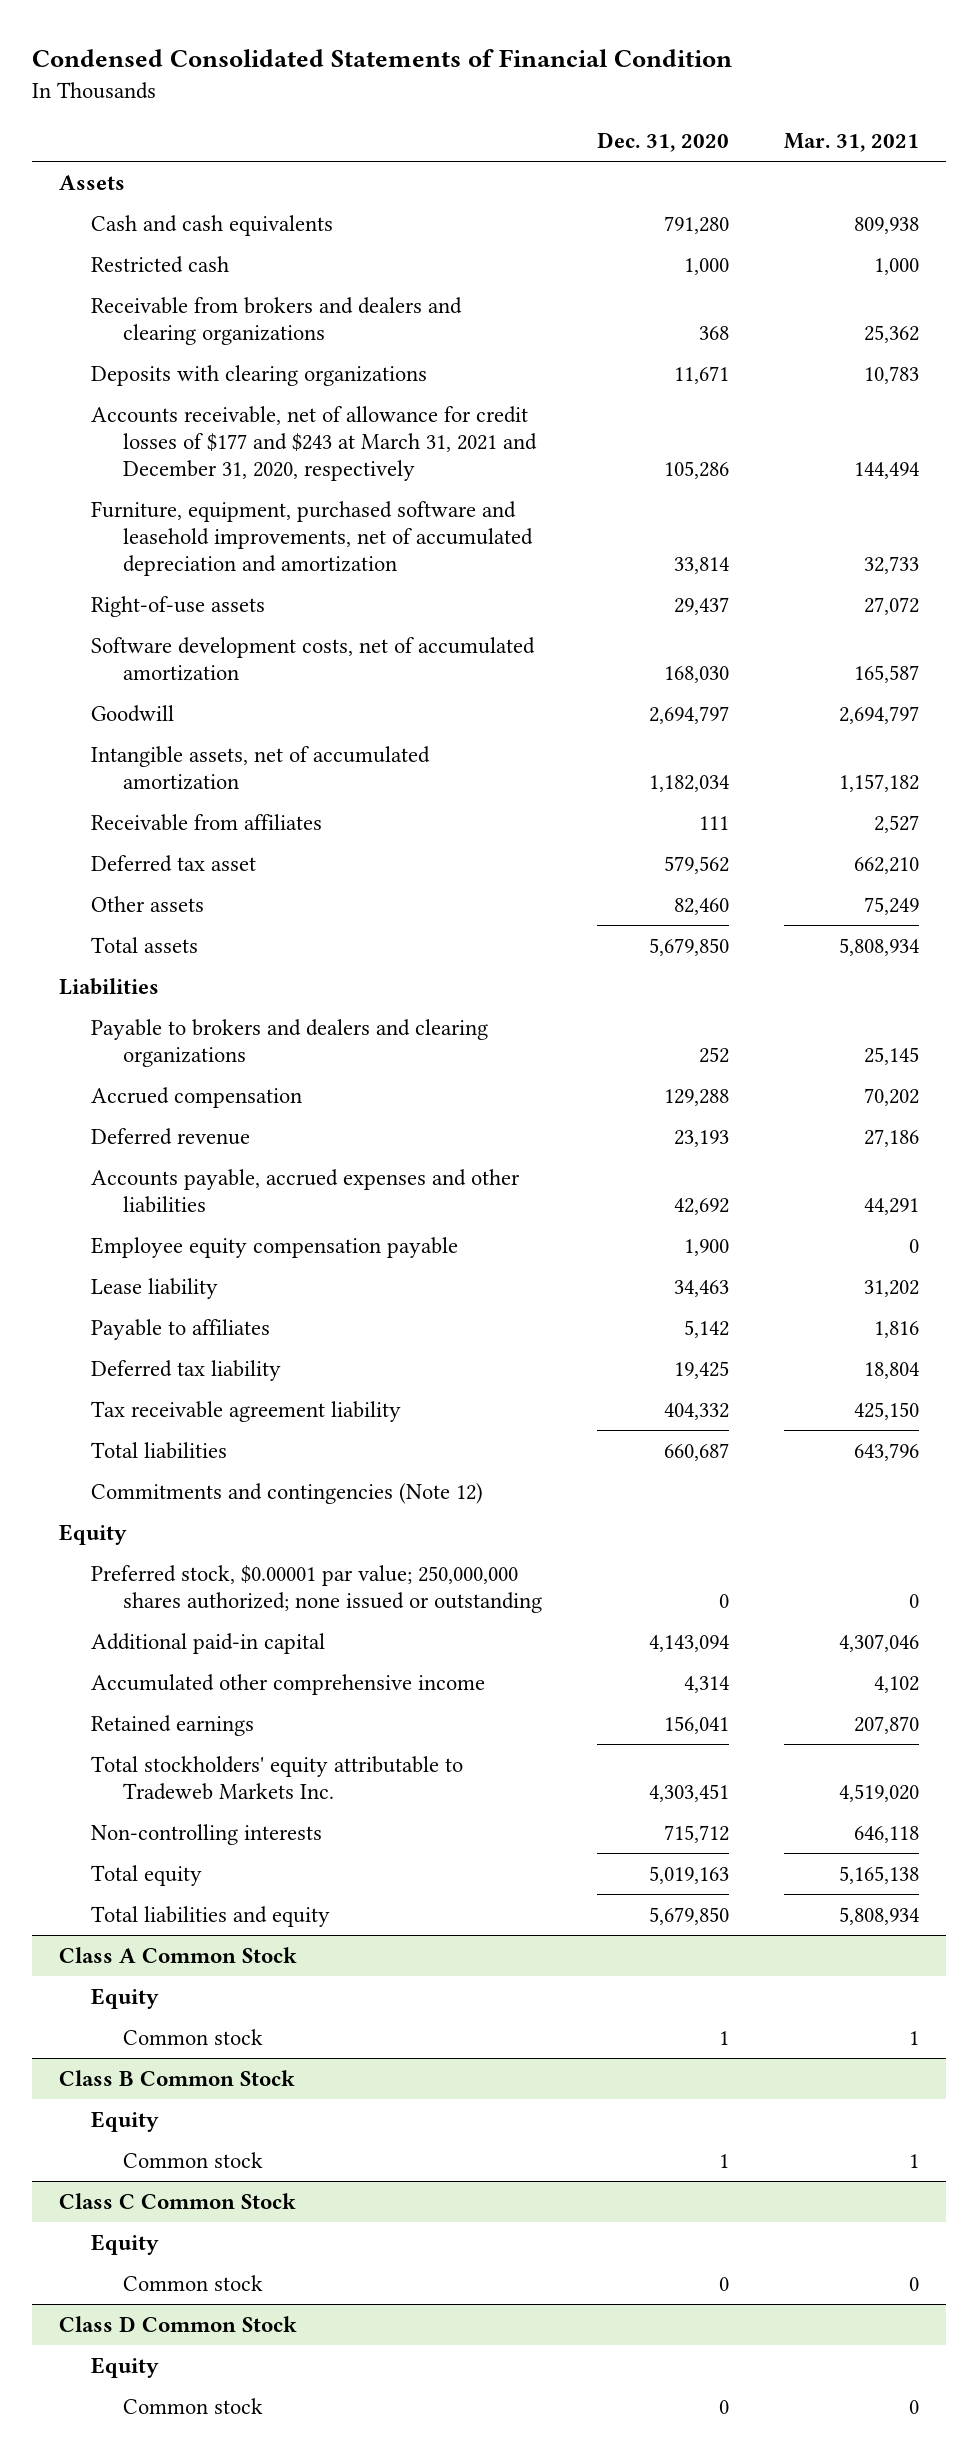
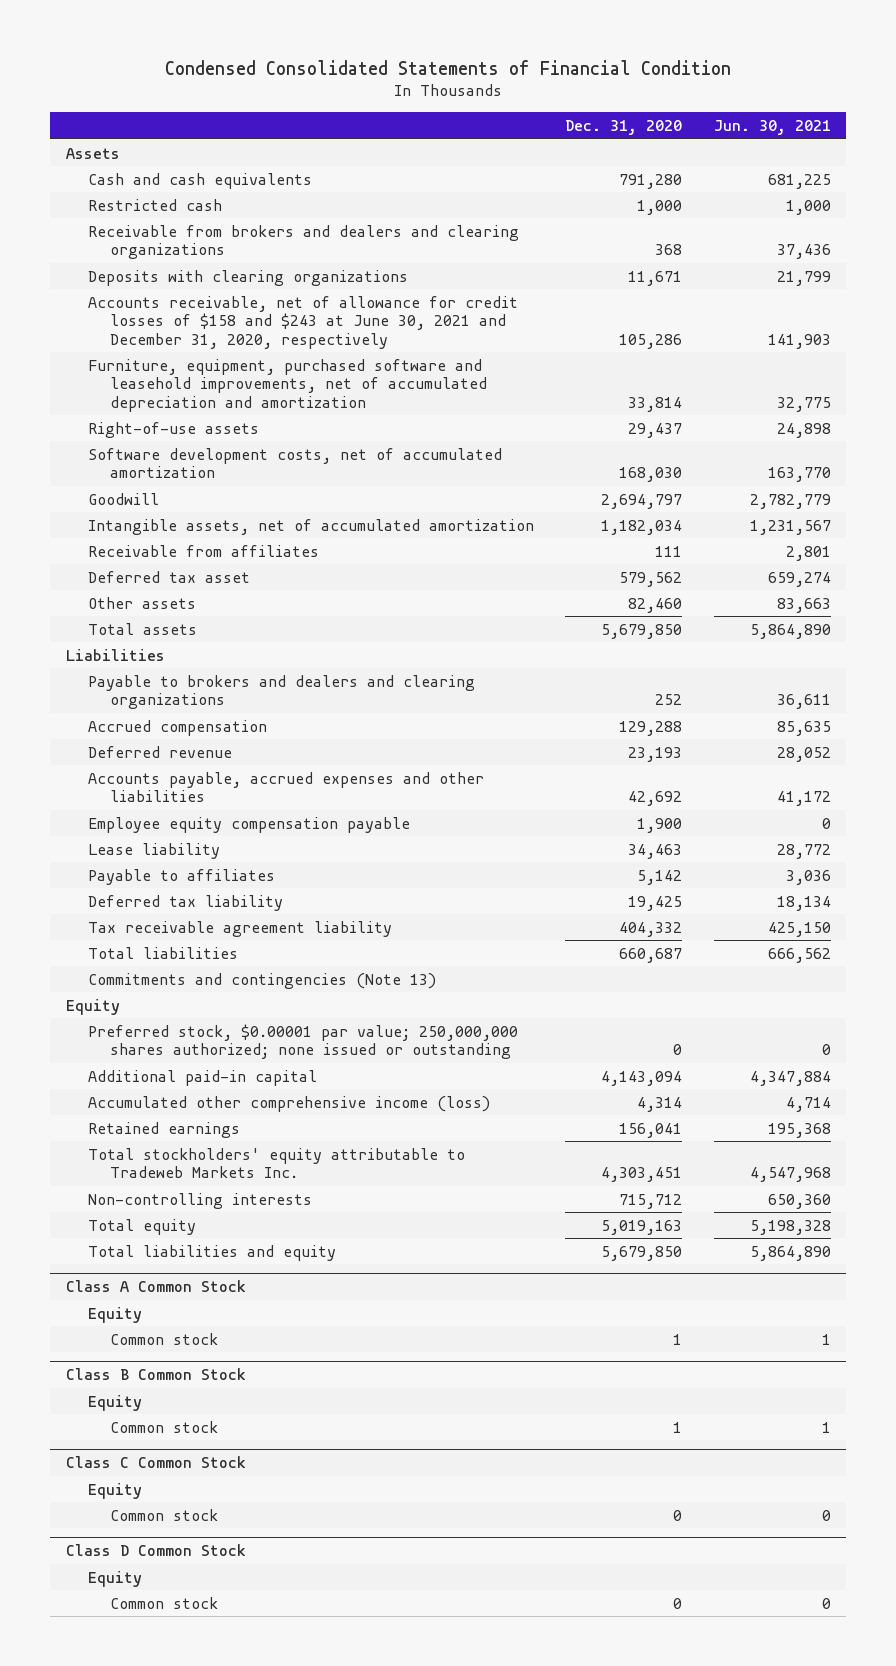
- | Dec. 31, 2020 | Mar. 31, 2021
+ | Dec. 31, 2020 | Jun. 30, 2021
- Accounts receivable, net of allowance for credit losses of $177 and $243 at March 31, 2021 and December 31, 2020, respectively | 105,286 | 144,494
+ Accounts receivable, net of allowance for credit losses of $158 and $243 at June 30, 2021 and December 31, 2020, respectively | 105,286 | 141,903
- Commitments and contingencies (Note 12)
+ Commitments and contingencies (Note 13)
- Accumulated other comprehensive income | 4,314 | 4,102
+ Accumulated other comprehensive income (loss) | 4,314 | 4,714

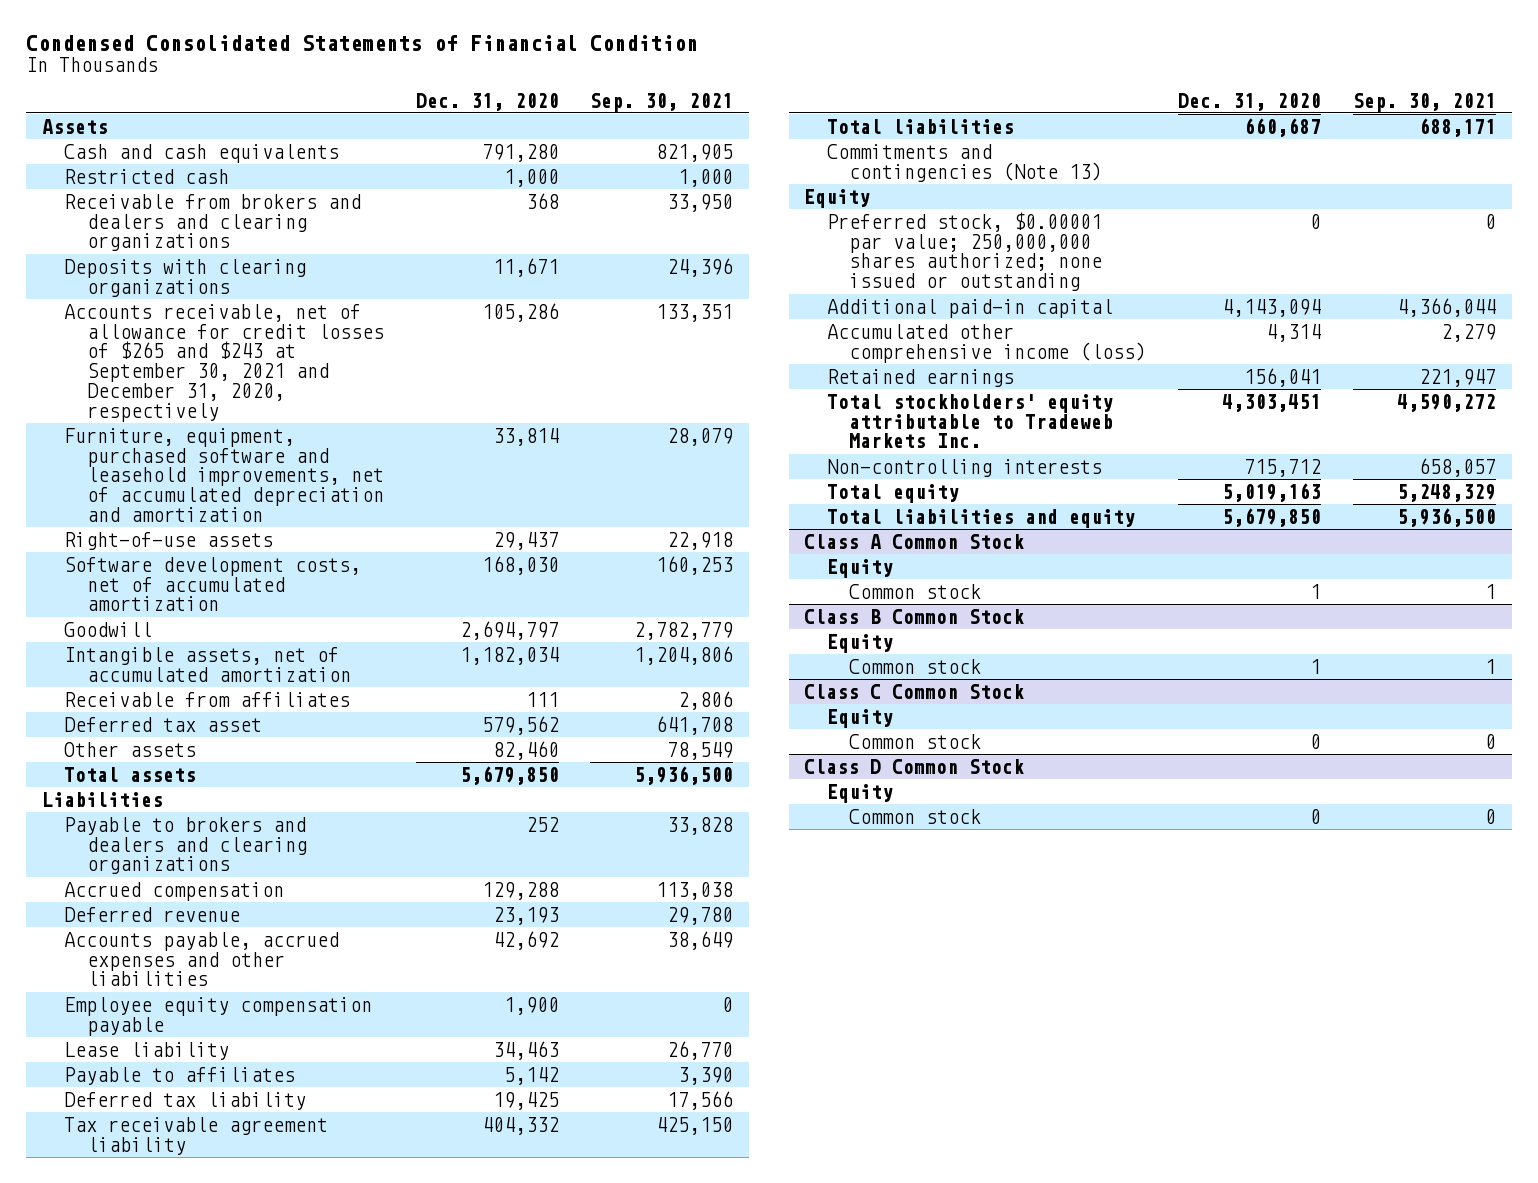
- | Dec. 31, 2020 | Jun. 30, 2021
+ | Dec. 31, 2020 | Sep. 30, 2021
- Accounts receivable, net of allowance for credit losses of $158 and $243 at June 30, 2021 and December 31, 2020, respectively | 105,286 | 141,903
+ Accounts receivable, net of allowance for credit losses of $265 and $243 at September 30, 2021 and December 31, 2020, respectively | 105,286 | 133,351

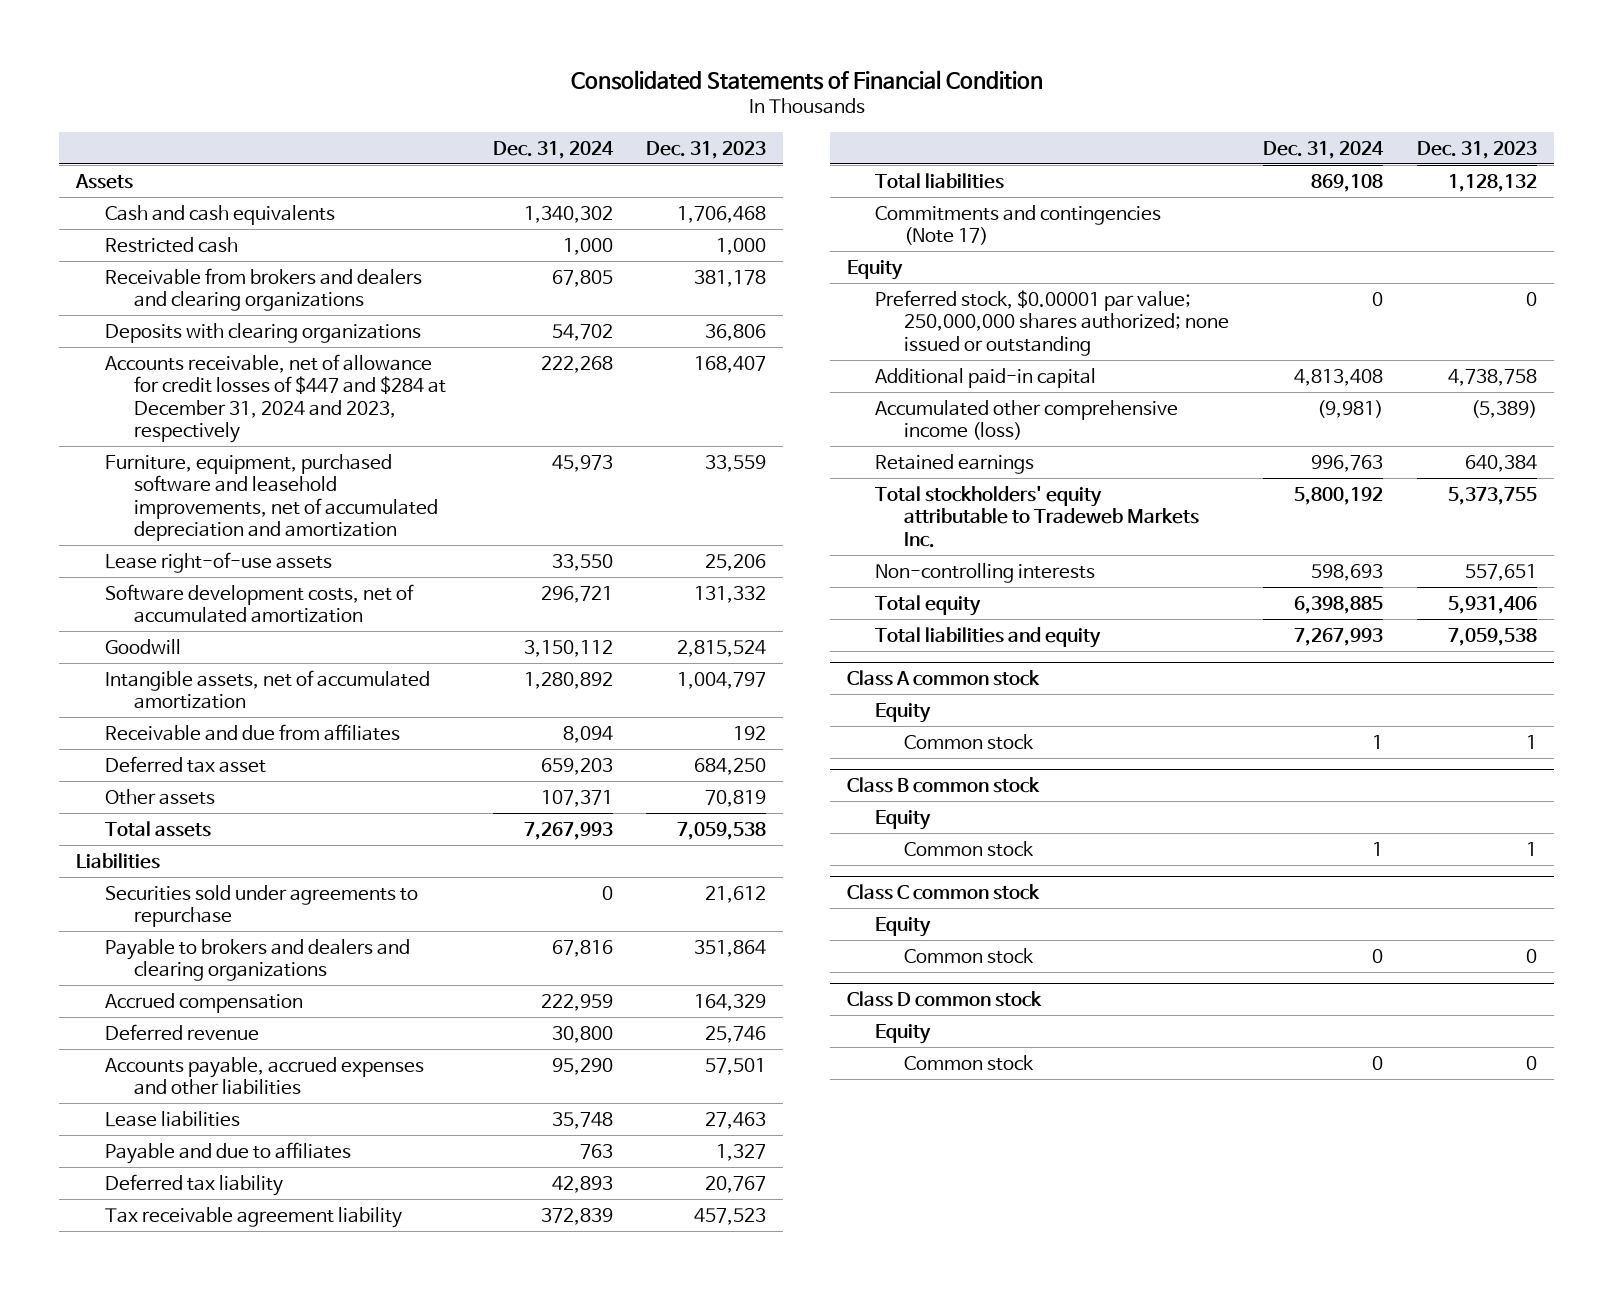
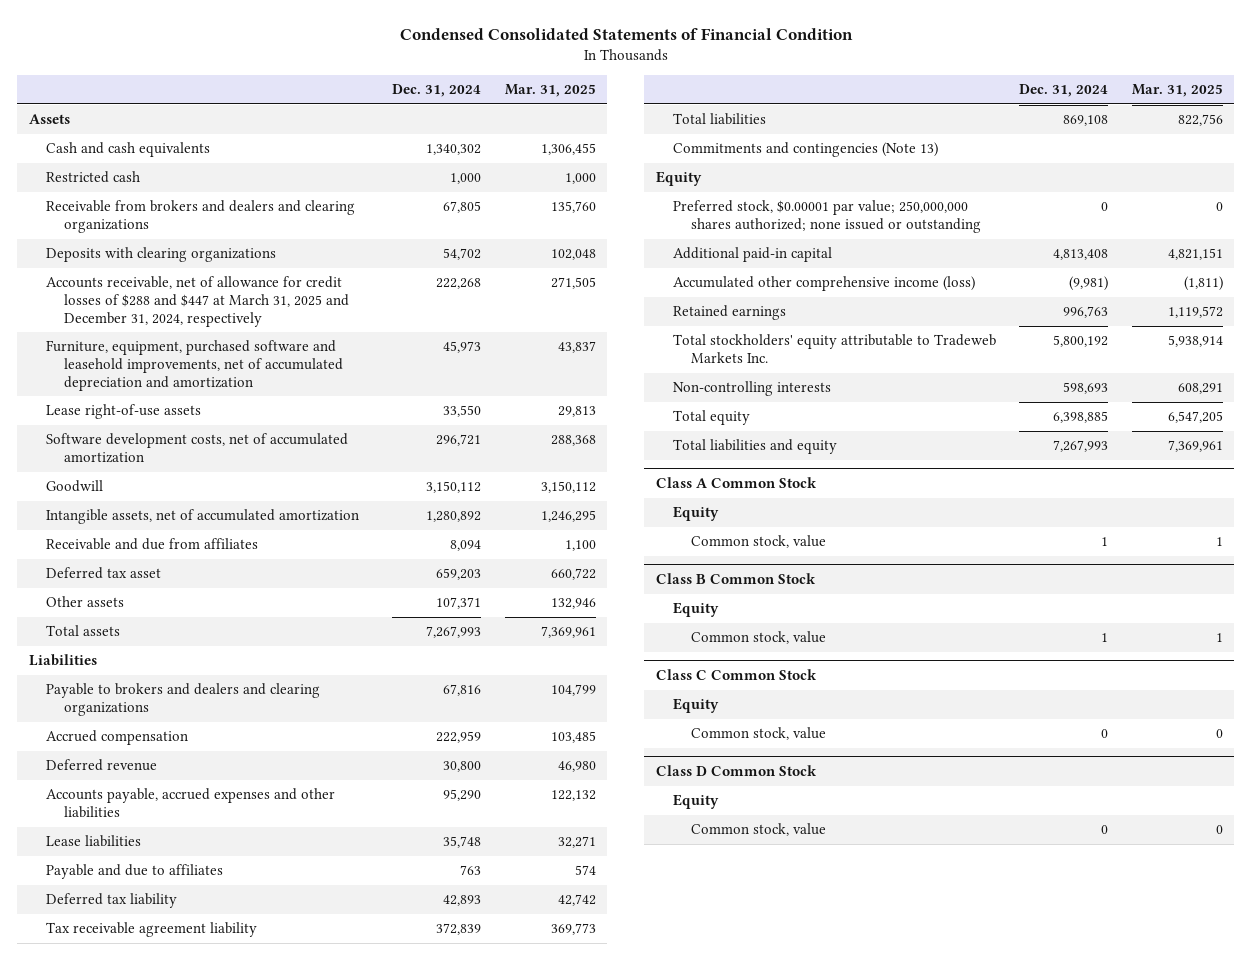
- Consolidated Statements of Financial Condition
+ Condensed Consolidated Statements of Financial Condition
- | Dec. 31, 2024 | Dec. 31, 2023
+ | Dec. 31, 2024 | Mar. 31, 2025
- Accounts receivable, net of allowance for credit losses of $447 and $284 at December 31, 2024 and 2023, respectively | 222,268 | 168,407
+ Accounts receivable, net of allowance for credit losses of $288 and $447 at March 31, 2025 and December 31, 2024, respectively | 222,268 | 271,505
- Securities sold under agreements to repurchase | 0 | 21,612
- Commitments and contingencies (Note 17)
+ Commitments and contingencies (Note 13)
- Class A common stock
+ Class A Common Stock
- Common stock | 1 | 1
- Class B common stock
+ Common stock, value | 1 | 1
+ Class B Common Stock
- Common stock | 1 | 1
- Class C common stock
+ Common stock, value | 1 | 1
+ Class C Common Stock
- Common stock | 0 | 0
- Class D common stock
+ Common stock, value | 0 | 0
+ Class D Common Stock
- Common stock | 0 | 0
+ Common stock, value | 0 | 0

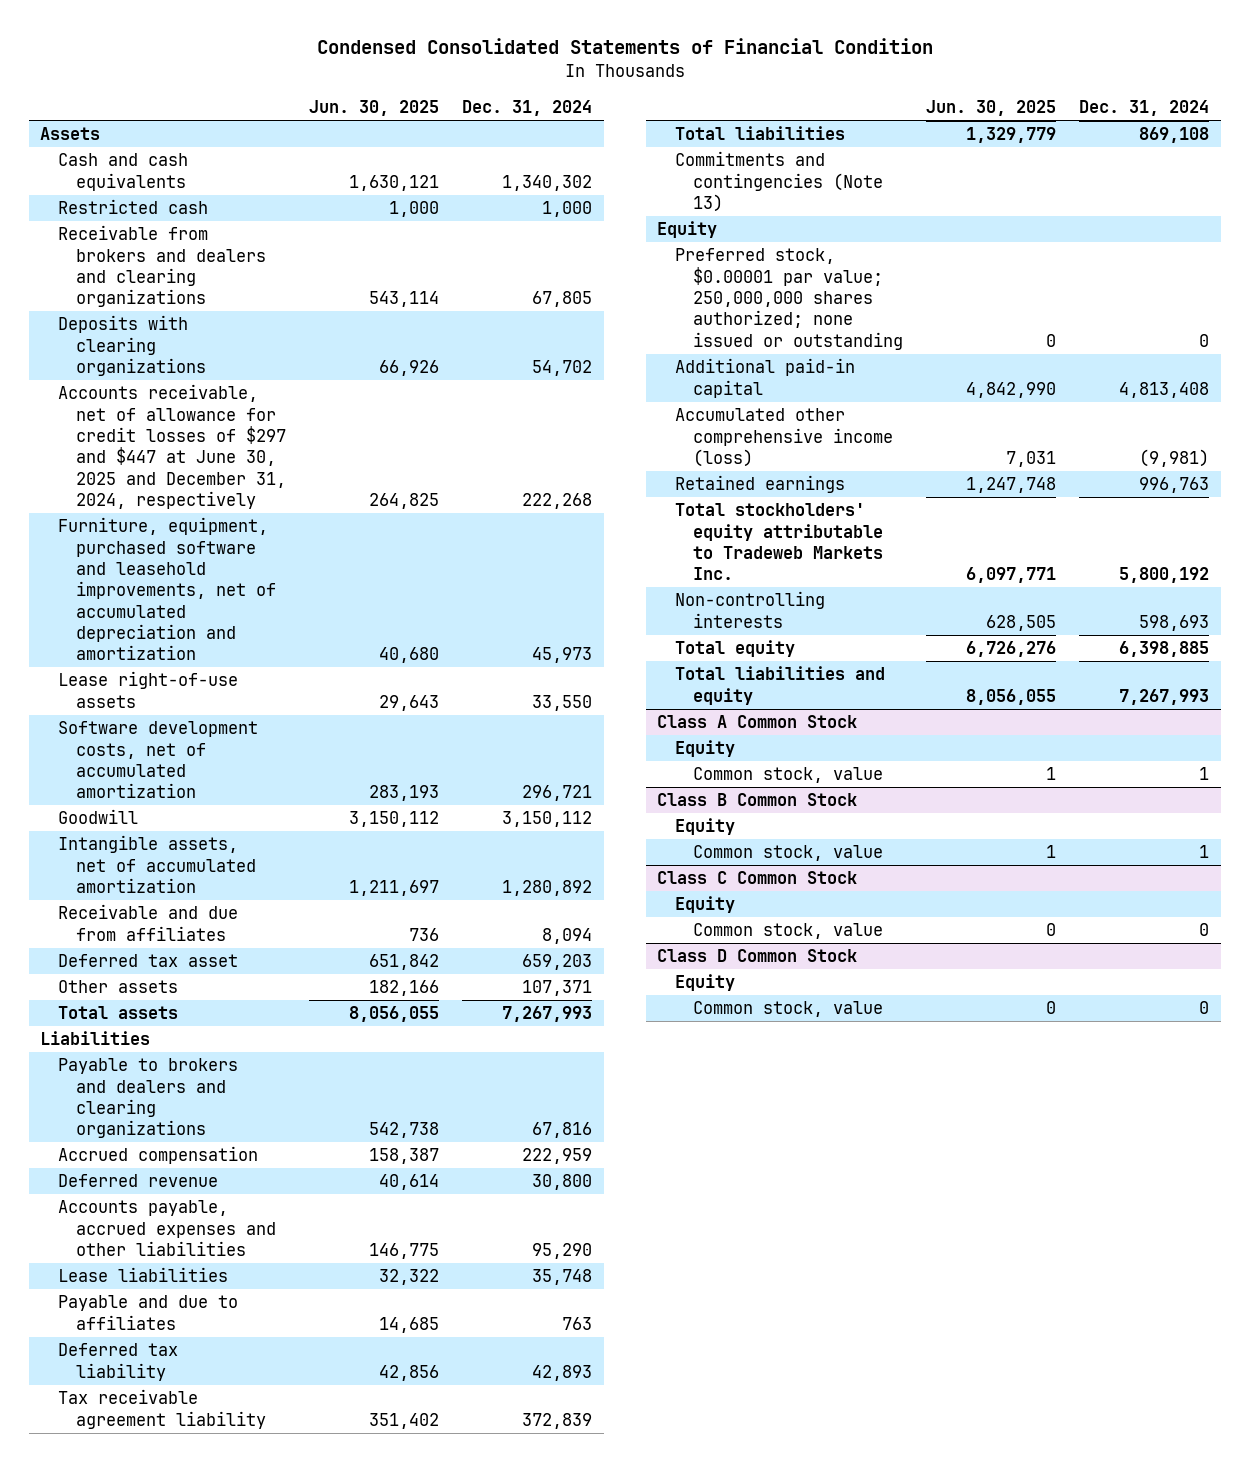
- | Dec. 31, 2024 | Mar. 31, 2025
+ | Jun. 30, 2025 | Dec. 31, 2024
- Accounts receivable, net of allowance for credit losses of $288 and $447 at March 31, 2025 and December 31, 2024, respectively | 222,268 | 271,505
+ Accounts receivable, net of allowance for credit losses of $297 and $447 at June 30, 2025 and December 31, 2024, respectively | 264,825 | 222,268

